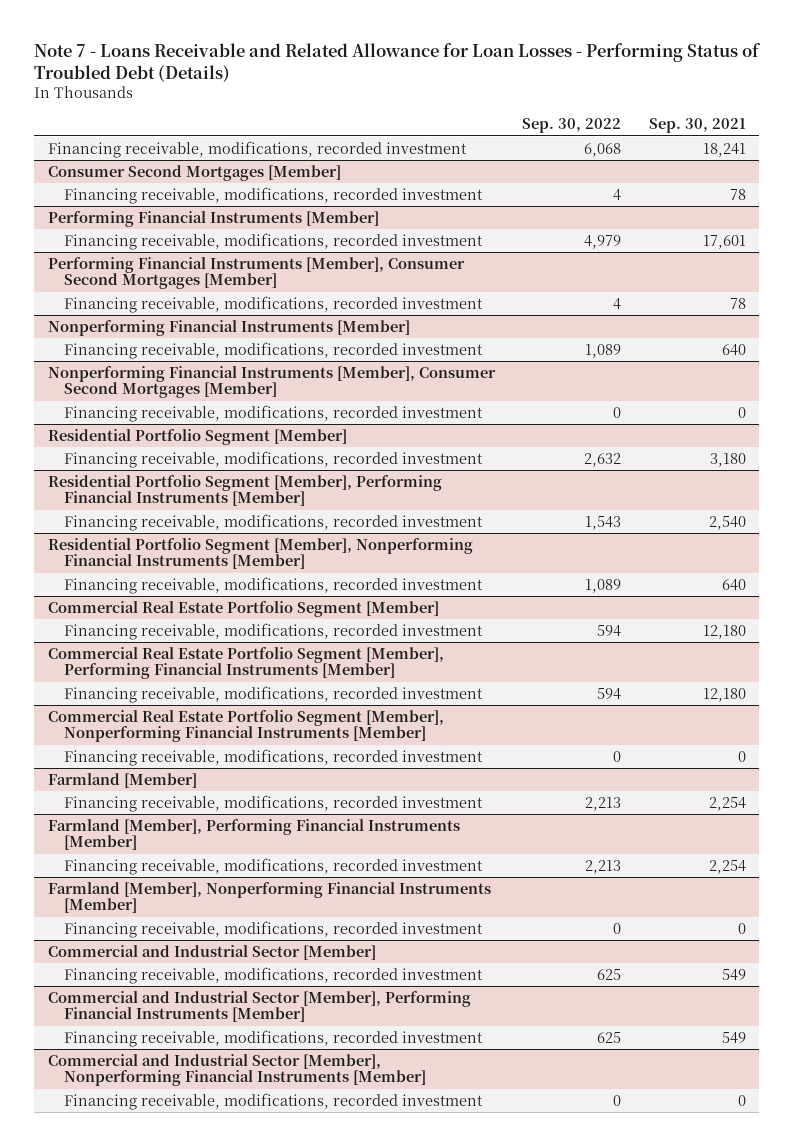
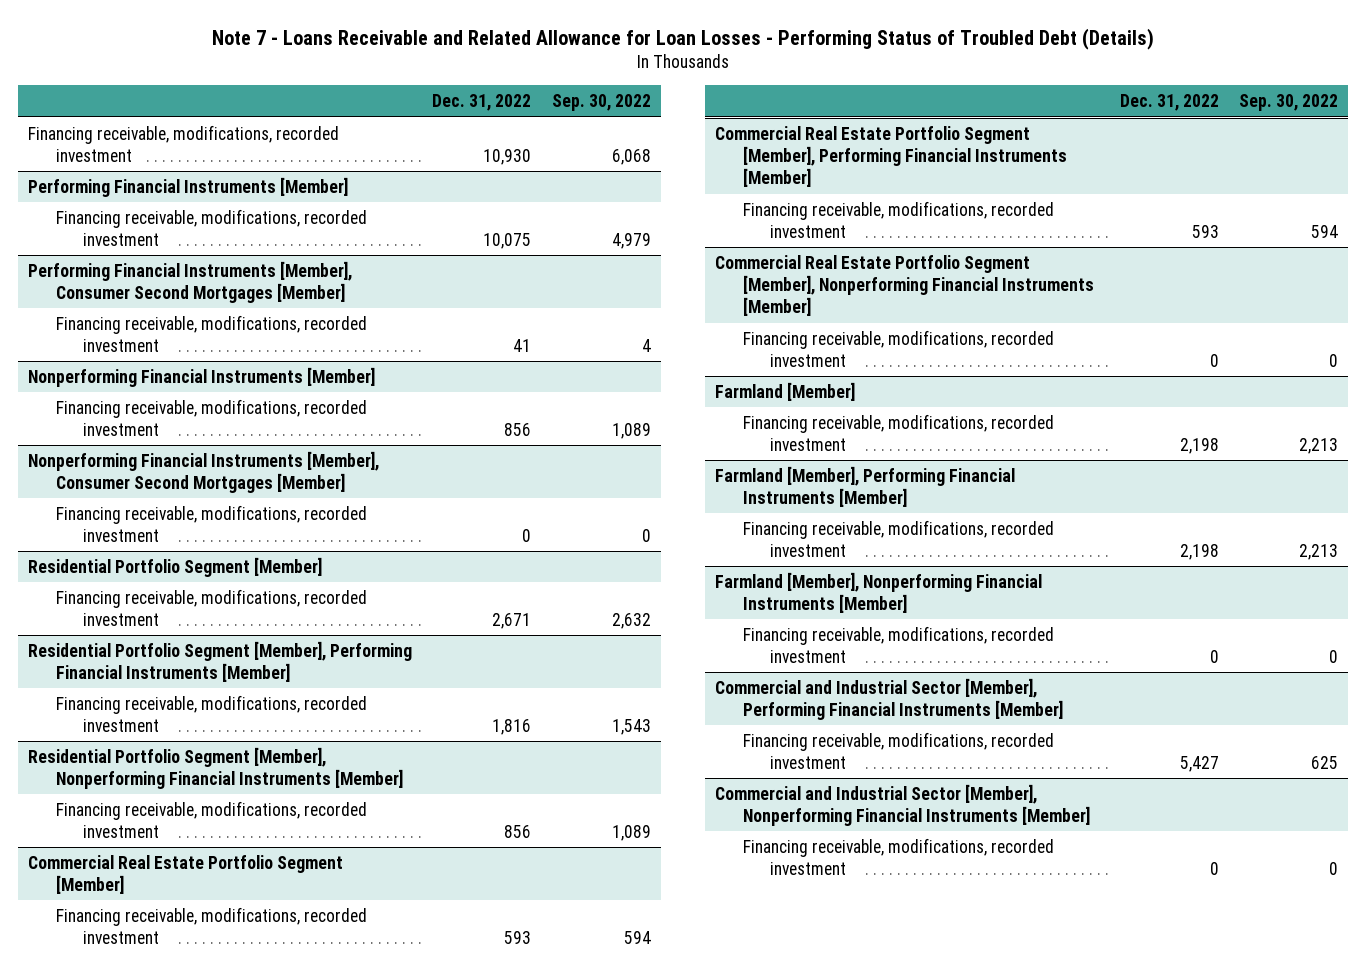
- | Sep. 30, 2022 | Sep. 30, 2021
+ | Dec. 31, 2022 | Sep. 30, 2022
- Consumer Second Mortgages [Member]
- Financing receivable, modifications, recorded investment | 4 | 78
- Commercial and Industrial Sector [Member]
- Financing receivable, modifications, recorded investment | 625 | 549

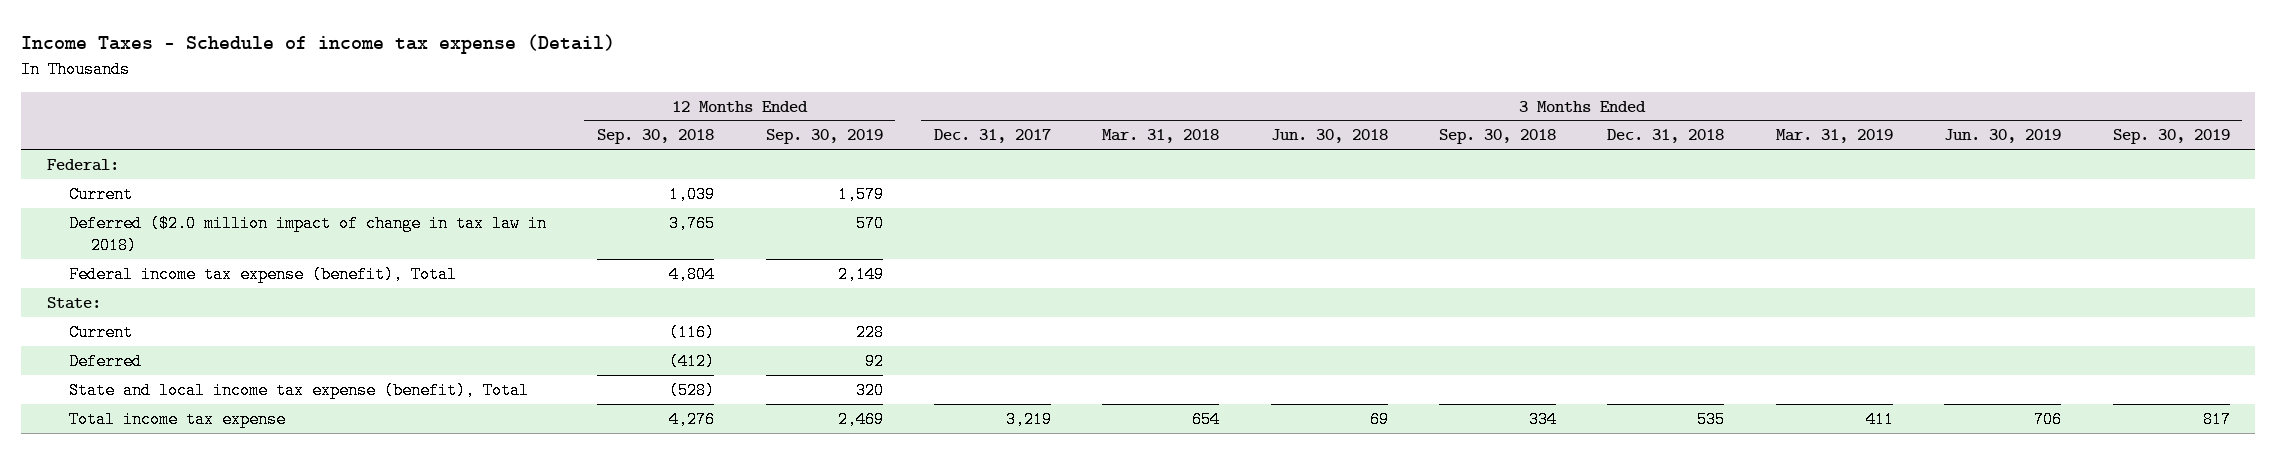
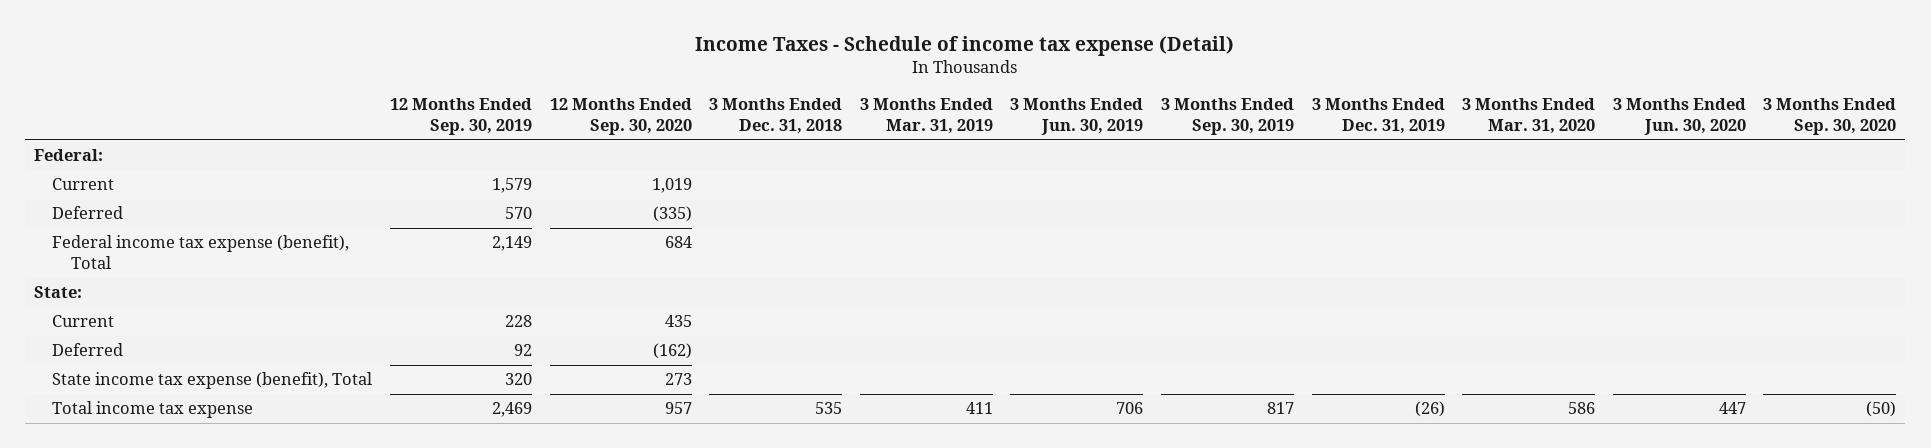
- | 12 Months Ended Sep. 30, 2018 | 12 Months Ended Sep. 30, 2019 | 3 Months Ended Dec. 31, 2017 | 3 Months Ended Mar. 31, 2018 | 3 Months Ended Jun. 30, 2018 | 3 Months Ended Sep. 30, 2018 | 3 Months Ended Dec. 31, 2018 | 3 Months Ended Mar. 31, 2019 | 3 Months Ended Jun. 30, 2019 | 3 Months Ended Sep. 30, 2019
+ | 12 Months Ended Sep. 30, 2019 | 12 Months Ended Sep. 30, 2020 | 3 Months Ended Dec. 31, 2018 | 3 Months Ended Mar. 31, 2019 | 3 Months Ended Jun. 30, 2019 | 3 Months Ended Sep. 30, 2019 | 3 Months Ended Dec. 31, 2019 | 3 Months Ended Mar. 31, 2020 | 3 Months Ended Jun. 30, 2020 | 3 Months Ended Sep. 30, 2020
- Deferred ($2.0 million impact of change in tax law in 2018) | 3,765 | 570 | | | | | | | |
+ Deferred | 570 | (335) | | | | | | | |
- State and local income tax expense (benefit), Total | (528) | 320 | | | | | | | |
+ State income tax expense (benefit), Total | 320 | 273 | | | | | | | |

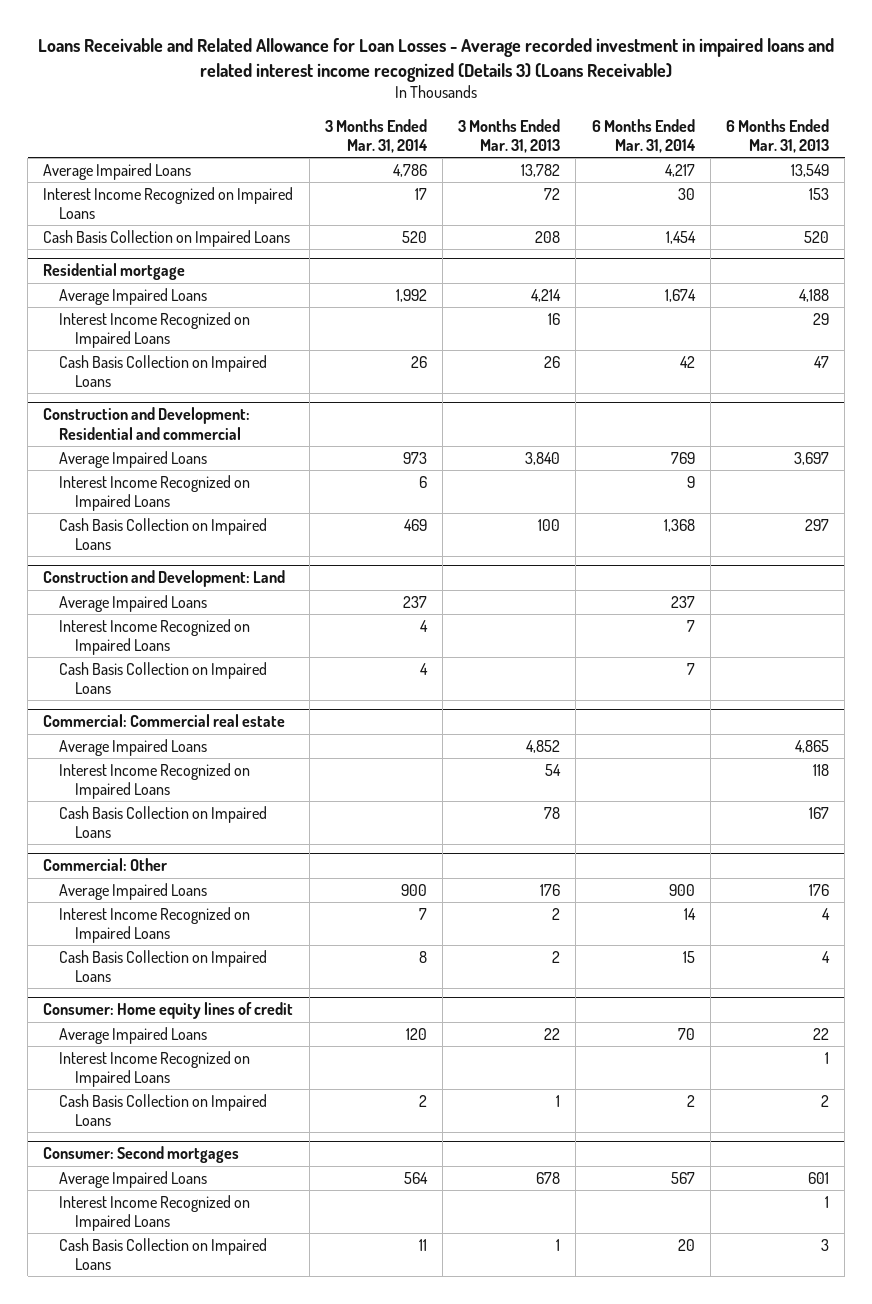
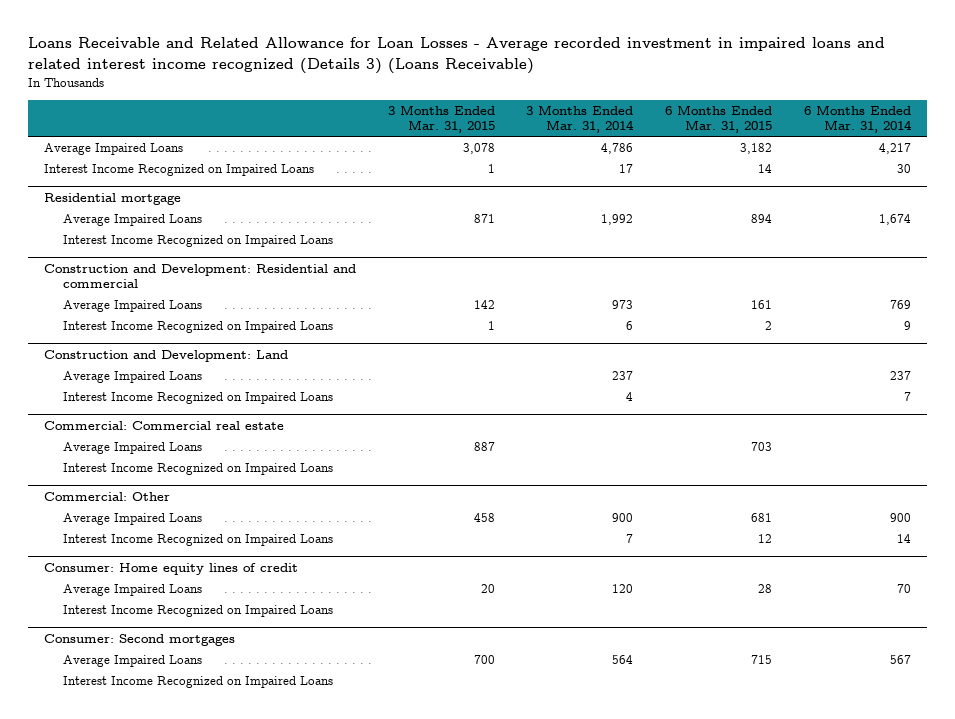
- | 3 Months Ended Mar. 31, 2014 | 3 Months Ended Mar. 31, 2013 | 6 Months Ended Mar. 31, 2014 | 6 Months Ended Mar. 31, 2013
+ | 3 Months Ended Mar. 31, 2015 | 3 Months Ended Mar. 31, 2014 | 6 Months Ended Mar. 31, 2015 | 6 Months Ended Mar. 31, 2014
- Cash Basis Collection on Impaired Loans | 520 | 208 | 1,454 | 520
@ Residential mortgage
- Cash Basis Collection on Impaired Loans | 26 | 26 | 42 | 47
@ Construction and Development: Residential and commercial
- Cash Basis Collection on Impaired Loans | 469 | 100 | 1,368 | 297
@ Construction and Development: Land
- Cash Basis Collection on Impaired Loans | 4 | | 7 |
@ Commercial: Commercial real estate
- Cash Basis Collection on Impaired Loans | | 78 | | 167
@ Commercial: Other
- Cash Basis Collection on Impaired Loans | 8 | 2 | 15 | 4
@ Consumer: Home equity lines of credit
- Cash Basis Collection on Impaired Loans | 2 | 1 | 2 | 2
@ Consumer: Second mortgages
- Cash Basis Collection on Impaired Loans | 11 | 1 | 20 | 3

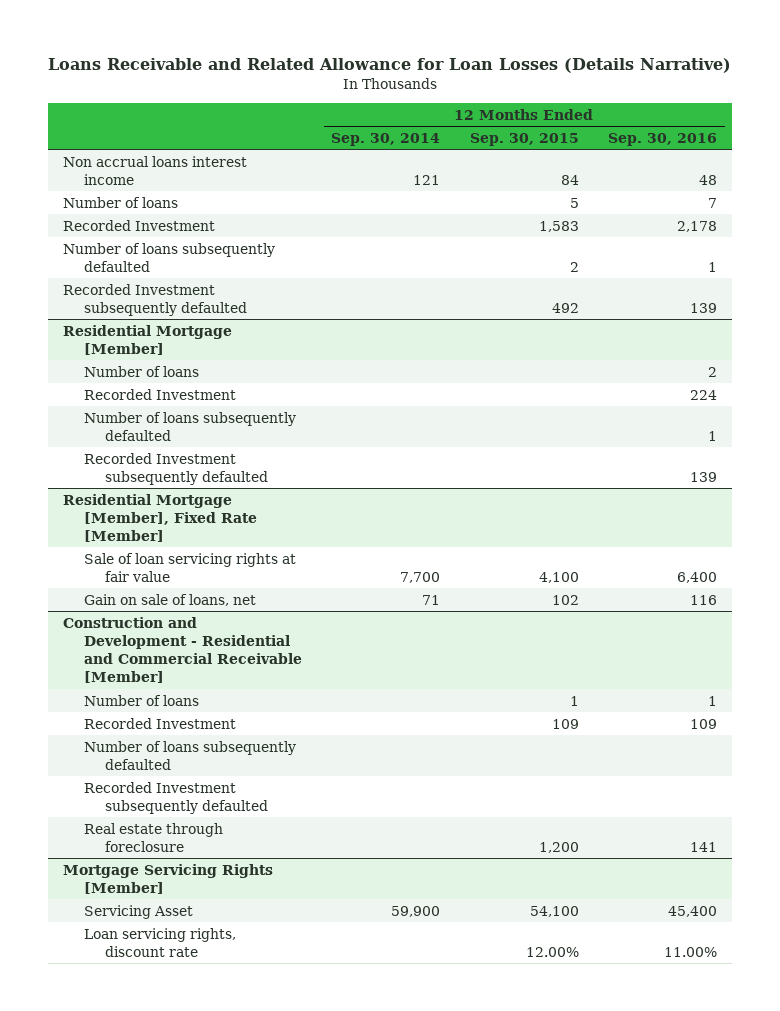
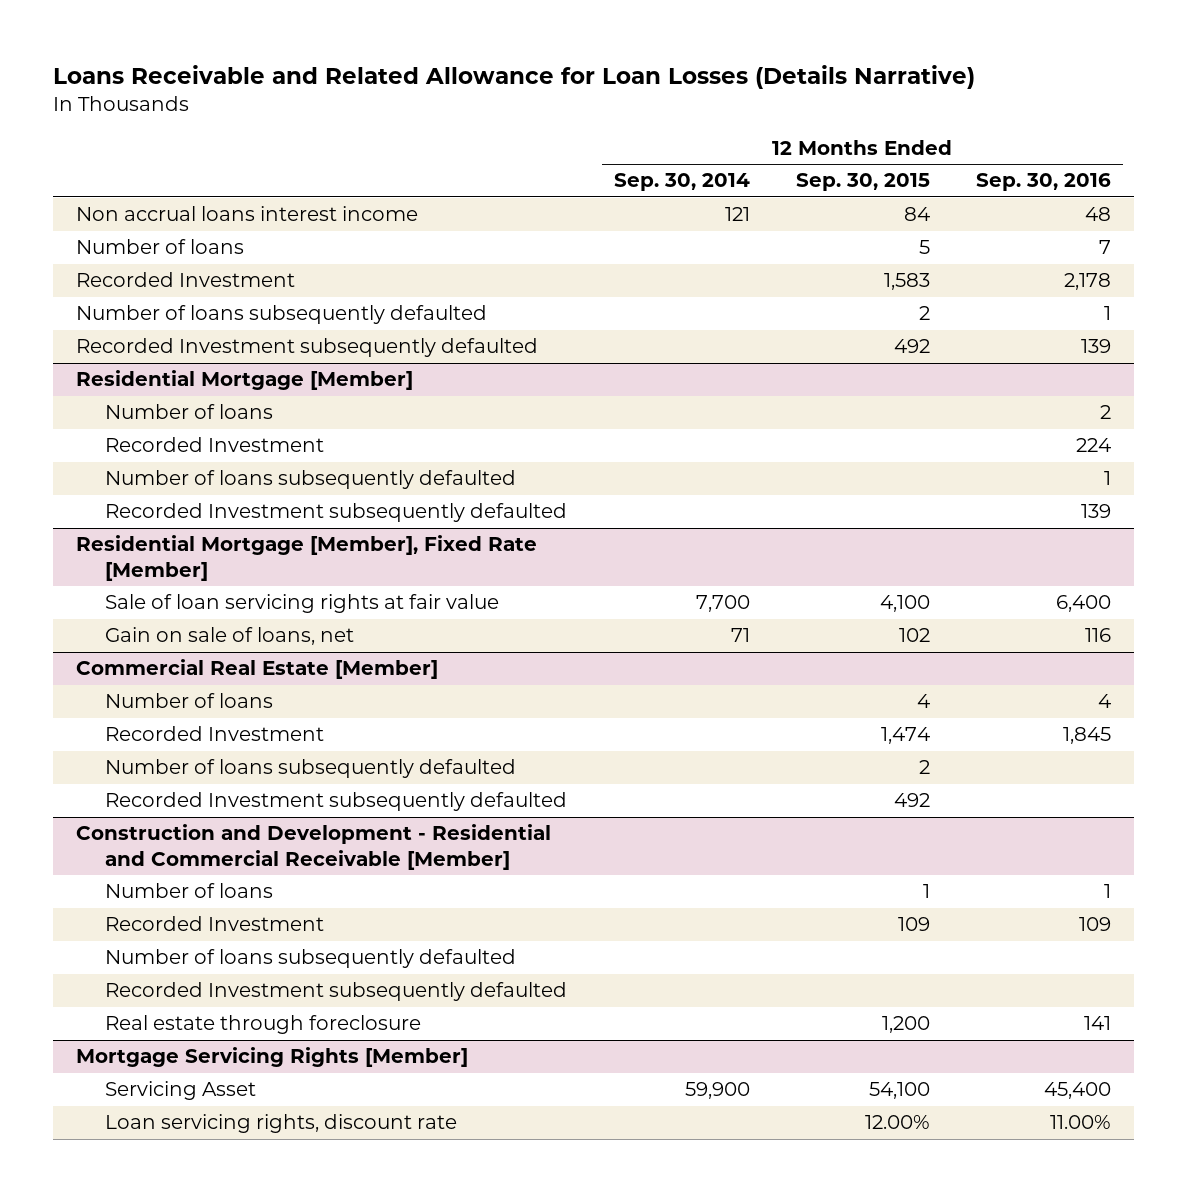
+ Commercial Real Estate [Member]
+ Number of loans | | 4 | 4
+ Recorded Investment | | 1,474 | 1,845
+ Number of loans subsequently defaulted | | 2 |
+ Recorded Investment subsequently defaulted | | 492 |

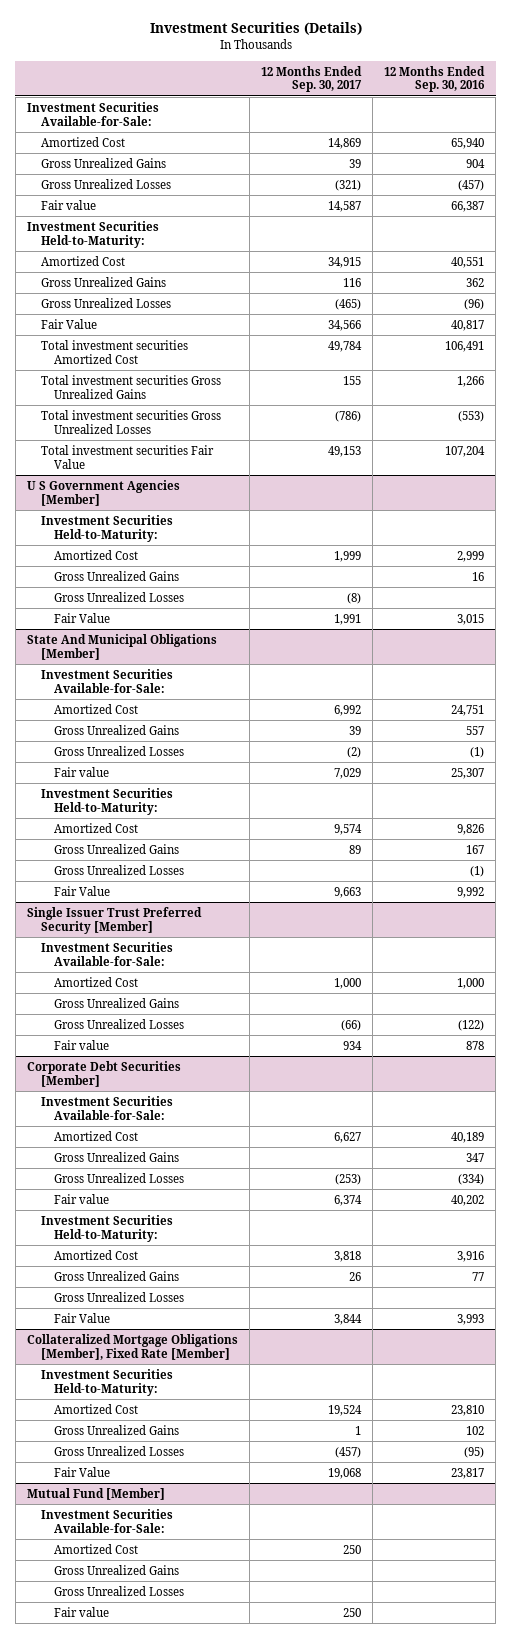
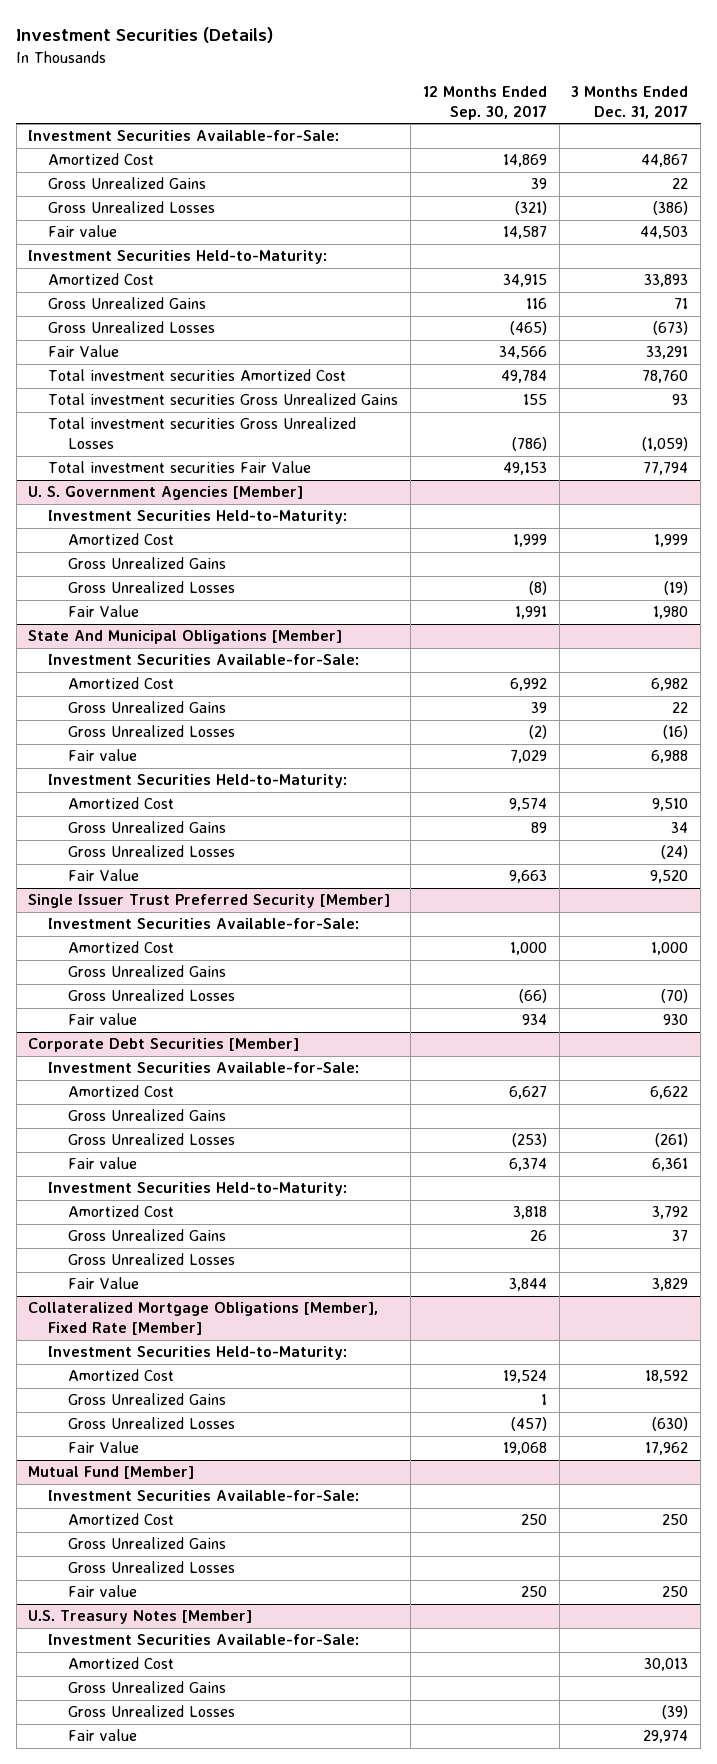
- | 12 Months Ended Sep. 30, 2017 | 12 Months Ended Sep. 30, 2016
+ | 12 Months Ended Sep. 30, 2017 | 3 Months Ended Dec. 31, 2017
- U S Government Agencies [Member]
+ U. S. Government Agencies [Member]
+ U.S. Treasury Notes [Member]
+ Investment Securities Available-for-Sale:
+ Amortized Cost | | 30,013
+ Gross Unrealized Gains
+ Gross Unrealized Losses | | (39)
+ Fair value | | 29,974

